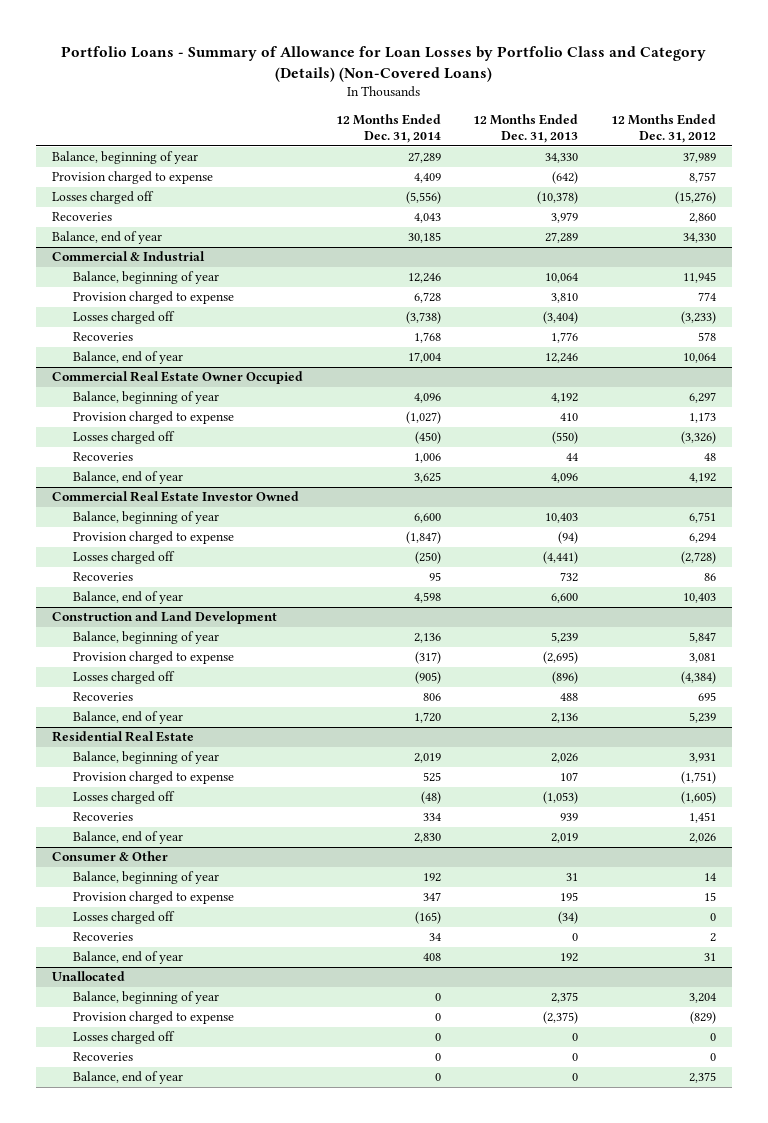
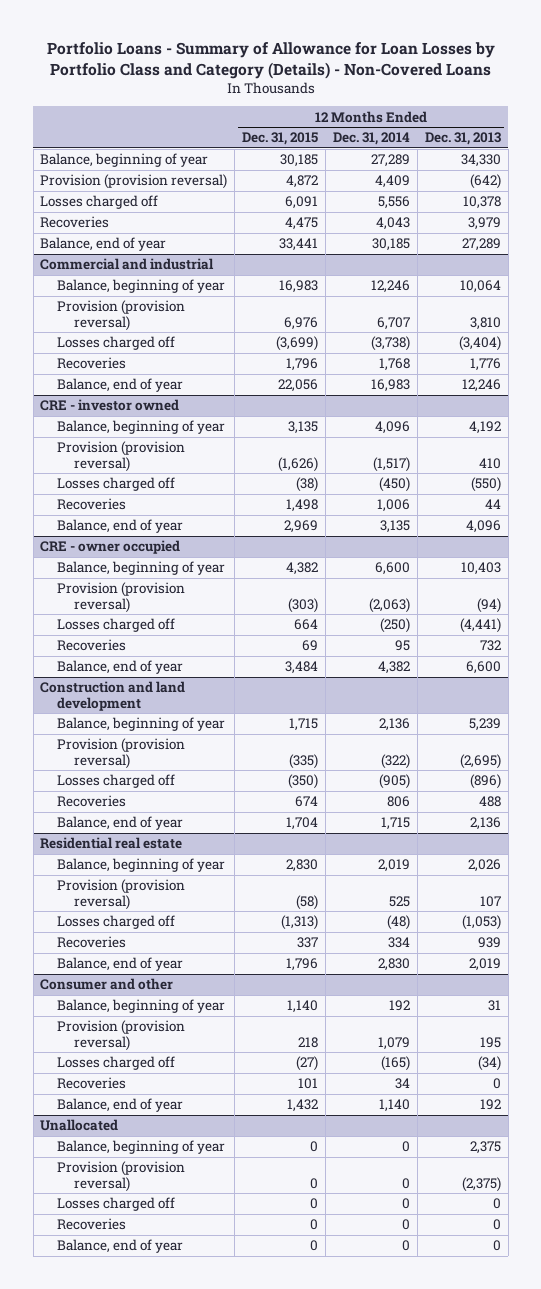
- Portfolio Loans - Summary of Allowance for Loan Losses by Portfolio Class and Category (Details) (Non-Covered Loans)
+ Portfolio Loans - Summary of Allowance for Loan Losses by Portfolio Class and Category (Details) - Non-Covered Loans
- | 12 Months Ended Dec. 31, 2014 | 12 Months Ended Dec. 31, 2013 | 12 Months Ended Dec. 31, 2012
+ | 12 Months Ended Dec. 31, 2015 | 12 Months Ended Dec. 31, 2014 | 12 Months Ended Dec. 31, 2013
- Provision charged to expense | 4,409 | (642) | 8,757
- Losses charged off | (5,556) | (10,378) | (15,276)
+ Provision (provision reversal) | 4,872 | 4,409 | (642)
+ Losses charged off | 6,091 | 5,556 | 10,378
- Commercial & Industrial
+ Commercial and industrial
- Provision charged to expense | 6,728 | 3,810 | 774
+ Provision (provision reversal) | 6,976 | 6,707 | 3,810
- Balance, end of year | 17,004 | 12,246 | 10,064
- Commercial Real Estate Owner Occupied
+ Balance, end of year | 22,056 | 16,983 | 12,246
+ CRE - investor owned
- Provision charged to expense | (1,027) | 410 | 1,173
+ Provision (provision reversal) | (1,626) | (1,517) | 410
- Balance, end of year | 3,625 | 4,096 | 4,192
- Commercial Real Estate Investor Owned
+ Balance, end of year | 2,969 | 3,135 | 4,096
+ CRE - owner occupied
- Provision charged to expense | (1,847) | (94) | 6,294
+ Provision (provision reversal) | (303) | (2,063) | (94)
- Balance, end of year | 4,598 | 6,600 | 10,403
- Construction and Land Development
+ Balance, end of year | 3,484 | 4,382 | 6,600
+ Construction and land development
- Provision charged to expense | (317) | (2,695) | 3,081
+ Provision (provision reversal) | (335) | (322) | (2,695)
- Balance, end of year | 1,720 | 2,136 | 5,239
- Residential Real Estate
+ Balance, end of year | 1,704 | 1,715 | 2,136
+ Residential real estate
- Provision charged to expense | 525 | 107 | (1,751)
+ Provision (provision reversal) | (58) | 525 | 107
- Consumer & Other
+ Consumer and other
- Provision charged to expense | 347 | 195 | 15
+ Provision (provision reversal) | 218 | 1,079 | 195
- Balance, end of year | 408 | 192 | 31
+ Balance, end of year | 1,432 | 1,140 | 192
@ Unallocated
- Provision charged to expense | 0 | (2,375) | (829)
+ Provision (provision reversal) | 0 | 0 | (2,375)

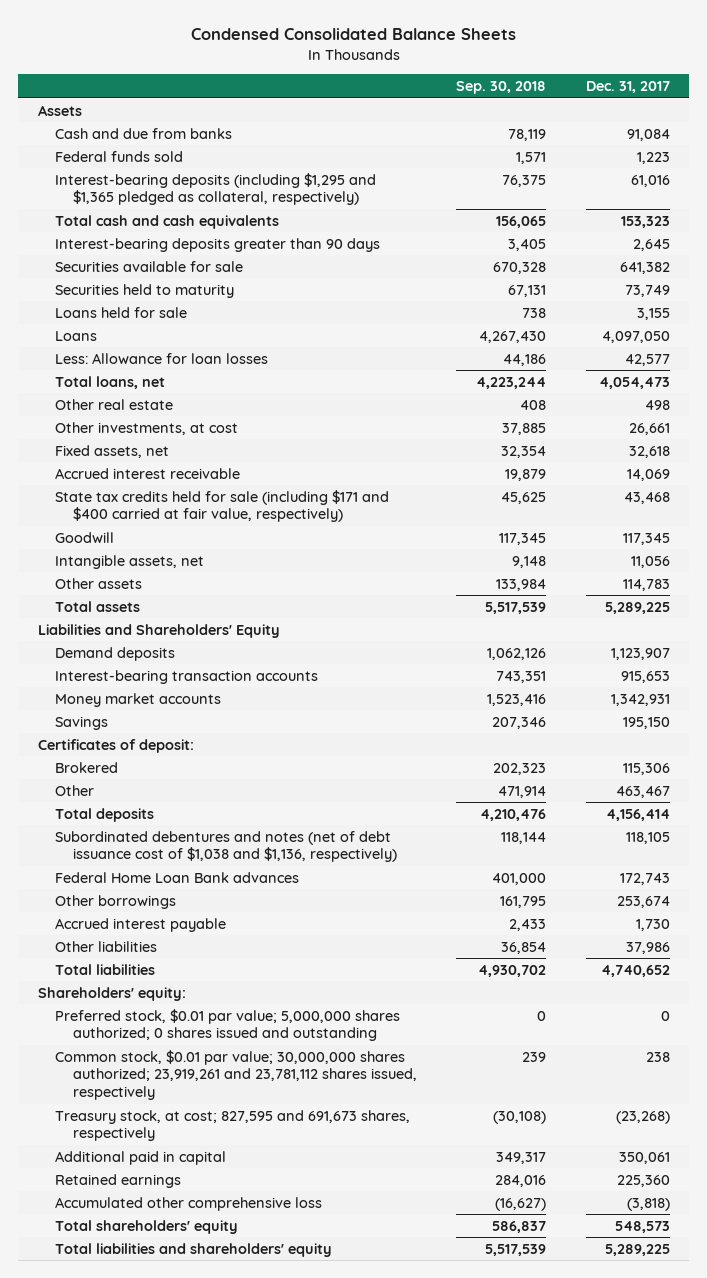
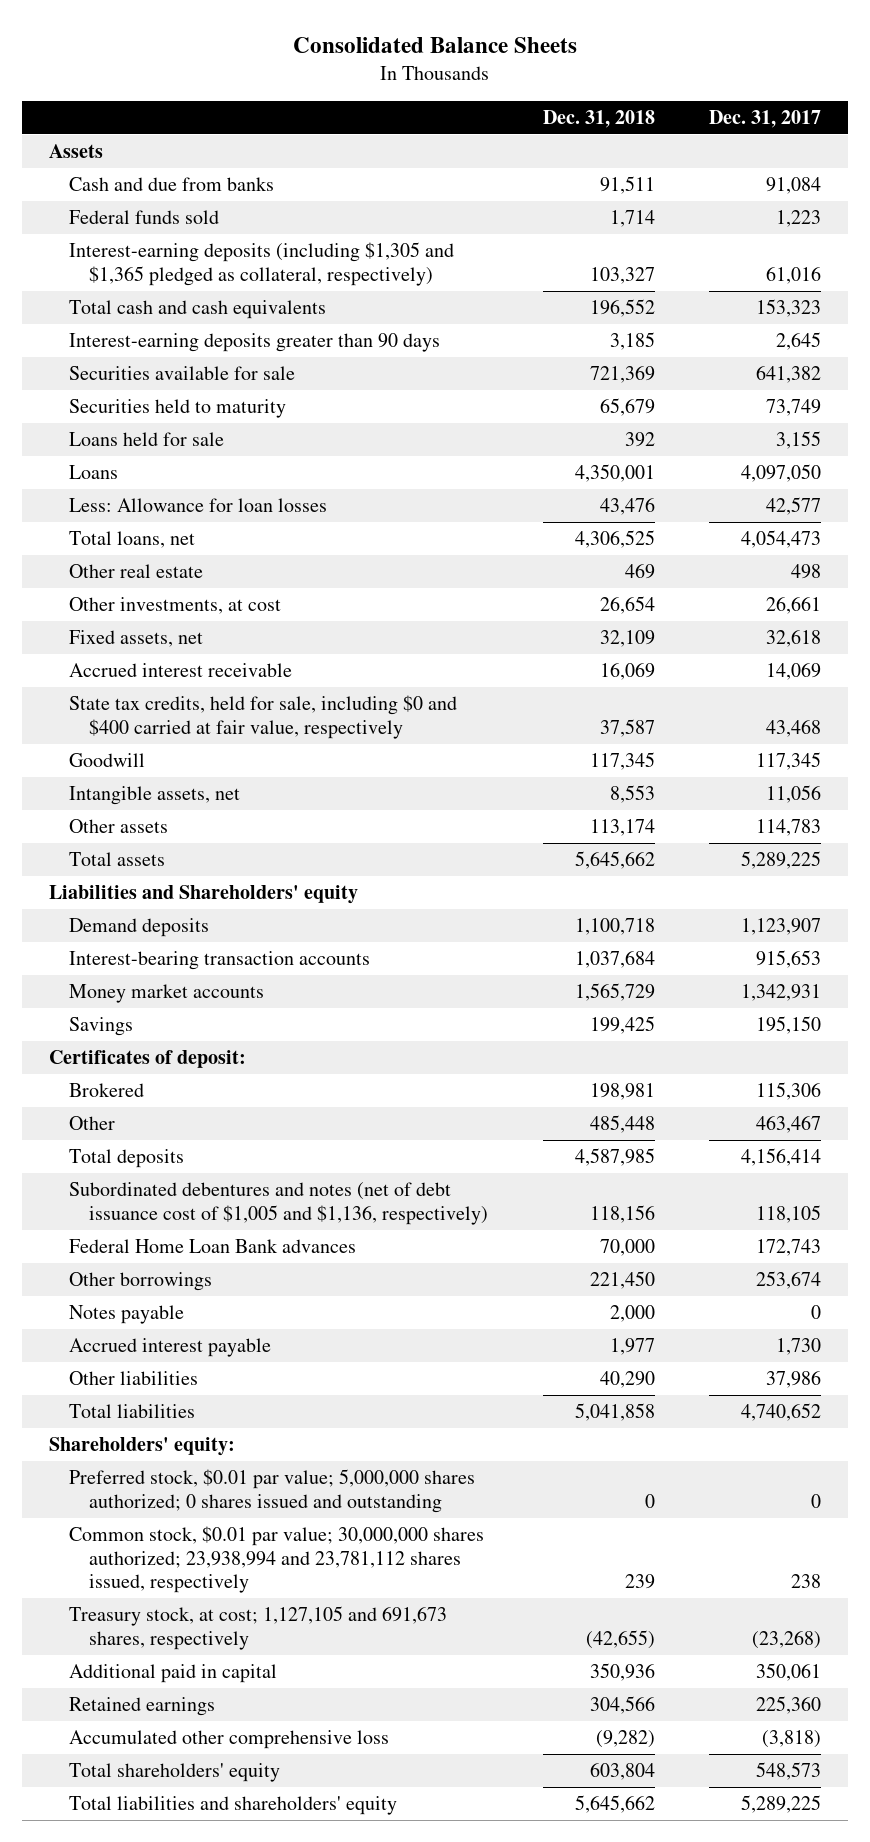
- Condensed Consolidated Balance Sheets
+ Consolidated Balance Sheets
- | Sep. 30, 2018 | Dec. 31, 2017
+ | Dec. 31, 2018 | Dec. 31, 2017
- Interest-bearing deposits (including $1,295 and $1,365 pledged as collateral, respectively) | 76,375 | 61,016
+ Interest-earning deposits (including $1,305 and $1,365 pledged as collateral, respectively) | 103,327 | 61,016
- Interest-bearing deposits greater than 90 days | 3,405 | 2,645
+ Interest-earning deposits greater than 90 days | 3,185 | 2,645
- State tax credits held for sale (including $171 and $400 carried at fair value, respectively) | 45,625 | 43,468
+ State tax credits, held for sale, including $0 and $400 carried at fair value, respectively | 37,587 | 43,468
- Liabilities and Shareholders' Equity
+ Liabilities and Shareholders' equity
- Subordinated debentures and notes (net of debt issuance cost of $1,038 and $1,136, respectively) | 118,144 | 118,105
+ Subordinated debentures and notes (net of debt issuance cost of $1,005 and $1,136, respectively) | 118,156 | 118,105
+ Notes payable | 2,000 | 0
- Common stock, $0.01 par value; 30,000,000 shares authorized; 23,919,261 and 23,781,112 shares issued, respectively | 239 | 238
- Treasury stock, at cost; 827,595 and 691,673 shares, respectively | (30,108) | (23,268)
+ Common stock, $0.01 par value; 30,000,000 shares authorized; 23,938,994 and 23,781,112 shares issued, respectively | 239 | 238
+ Treasury stock, at cost; 1,127,105 and 691,673 shares, respectively | (42,655) | (23,268)

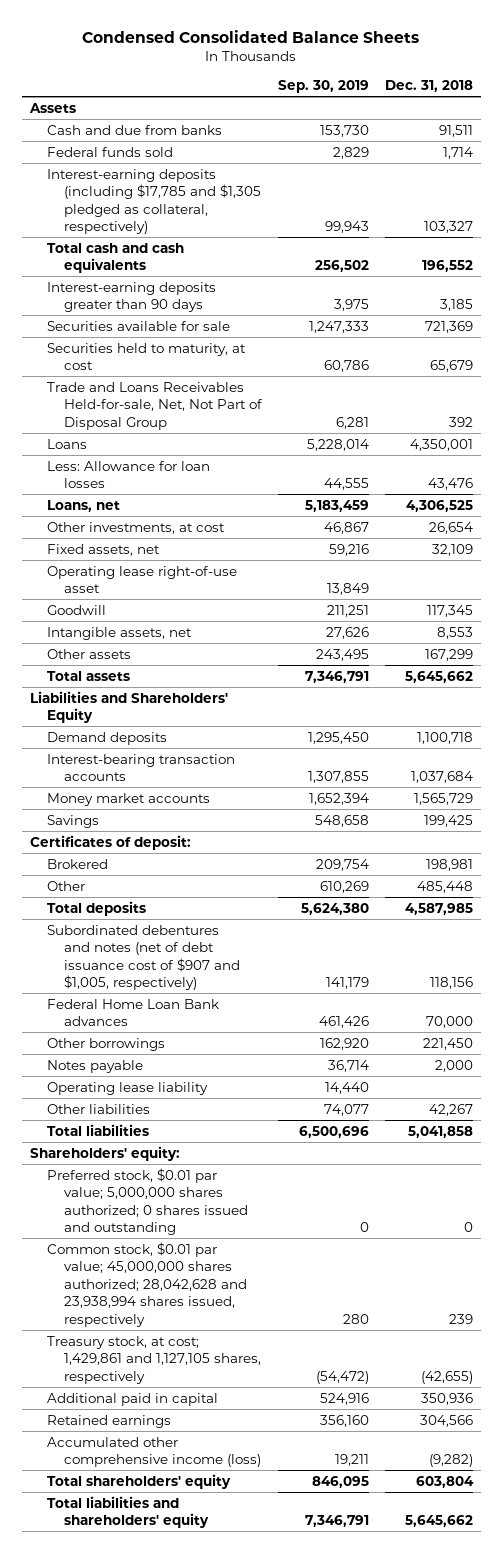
- Consolidated Balance Sheets
+ Condensed Consolidated Balance Sheets
- | Dec. 31, 2018 | Dec. 31, 2017
+ | Sep. 30, 2019 | Dec. 31, 2018
- Interest-earning deposits (including $1,305 and $1,365 pledged as collateral, respectively) | 103,327 | 61,016
+ Interest-earning deposits (including $17,785 and $1,305 pledged as collateral, respectively) | 99,943 | 103,327
- Securities held to maturity | 65,679 | 73,749
- Loans held for sale | 392 | 3,155
+ Securities held to maturity, at cost | 60,786 | 65,679
+ Trade and Loans Receivables Held-for-sale, Net, Not Part of Disposal Group | 6,281 | 392
- Total loans, net | 4,306,525 | 4,054,473
- Other real estate | 469 | 498
+ Loans, net | 5,183,459 | 4,306,525
- Accrued interest receivable | 16,069 | 14,069
- State tax credits, held for sale, including $0 and $400 carried at fair value, respectively | 37,587 | 43,468
+ Operating lease right-of-use asset | 13,849 |
- Other assets | 113,174 | 114,783
+ Other assets | 243,495 | 167,299
- Liabilities and Shareholders' equity
+ Liabilities and Shareholders' Equity
- Subordinated debentures and notes (net of debt issuance cost of $1,005 and $1,136, respectively) | 118,156 | 118,105
+ Subordinated debentures and notes (net of debt issuance cost of $907 and $1,005, respectively) | 141,179 | 118,156
- Accrued interest payable | 1,977 | 1,730
- Other liabilities | 40,290 | 37,986
+ Operating lease liability | 14,440 |
+ Other liabilities | 74,077 | 42,267
- Common stock, $0.01 par value; 30,000,000 shares authorized; 23,938,994 and 23,781,112 shares issued, respectively | 239 | 238
- Treasury stock, at cost; 1,127,105 and 691,673 shares, respectively | (42,655) | (23,268)
+ Common stock, $0.01 par value; 45,000,000 shares authorized; 28,042,628 and 23,938,994 shares issued, respectively | 280 | 239
+ Treasury stock, at cost; 1,429,861 and 1,127,105 shares, respectively | (54,472) | (42,655)
- Accumulated other comprehensive loss | (9,282) | (3,818)
+ Accumulated other comprehensive income (loss) | 19,211 | (9,282)

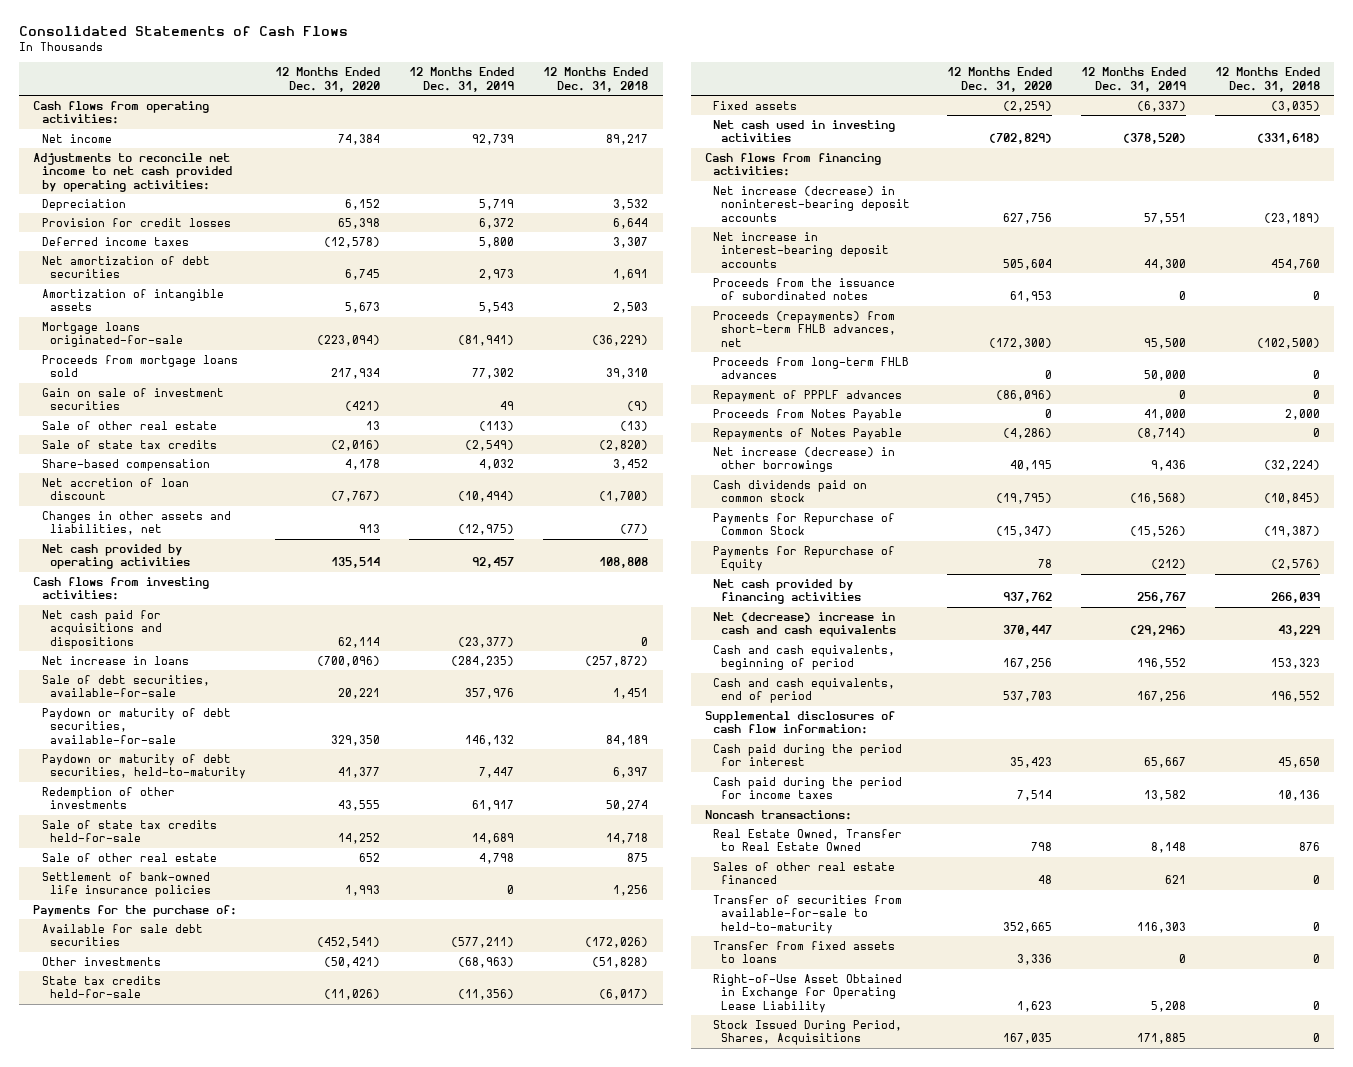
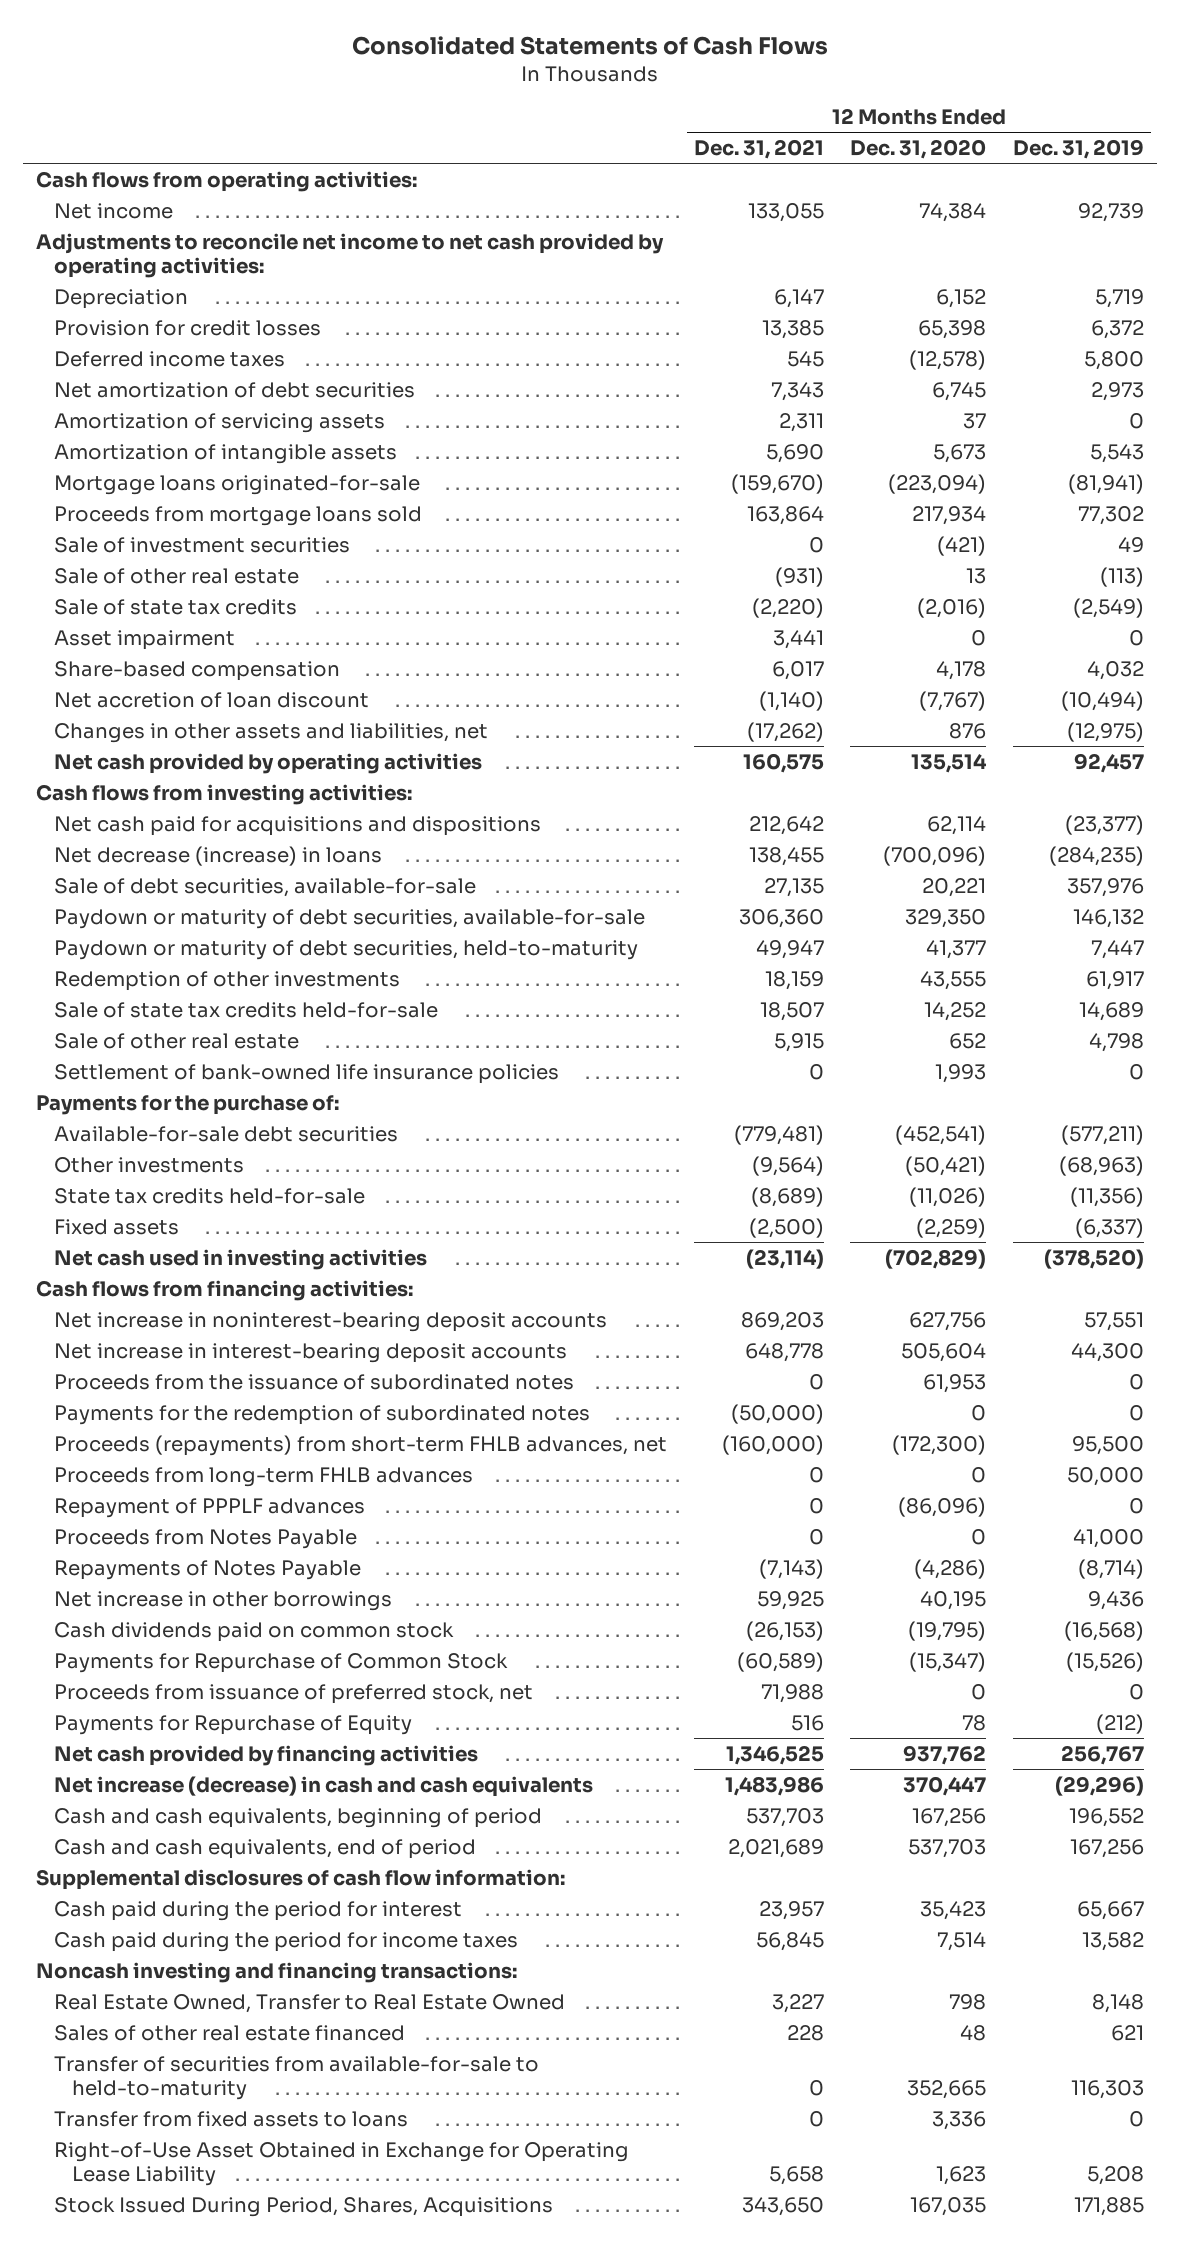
- | 12 Months Ended Dec. 31, 2020 | 12 Months Ended Dec. 31, 2019 | 12 Months Ended Dec. 31, 2018
+ | 12 Months Ended Dec. 31, 2021 | 12 Months Ended Dec. 31, 2020 | 12 Months Ended Dec. 31, 2019
+ Amortization of servicing assets | 2,311 | 37 | 0
- Gain on sale of investment securities | (421) | 49 | (9)
+ Sale of investment securities | 0 | (421) | 49
+ Asset impairment | 3,441 | 0 | 0
- Changes in other assets and liabilities, net | 913 | (12,975) | (77)
+ Changes in other assets and liabilities, net | (17,262) | 876 | (12,975)
- Net increase in loans | (700,096) | (284,235) | (257,872)
+ Net decrease (increase) in loans | 138,455 | (700,096) | (284,235)
- Available for sale debt securities | (452,541) | (577,211) | (172,026)
+ Available-for-sale debt securities | (779,481) | (452,541) | (577,211)
- Net increase (decrease) in noninterest-bearing deposit accounts | 627,756 | 57,551 | (23,189)
+ Net increase in noninterest-bearing deposit accounts | 869,203 | 627,756 | 57,551
+ Payments for the redemption of subordinated notes | (50,000) | 0 | 0
- Net increase (decrease) in other borrowings | 40,195 | 9,436 | (32,224)
+ Net increase in other borrowings | 59,925 | 40,195 | 9,436
+ Proceeds from issuance of preferred stock, net | 71,988 | 0 | 0
- Net (decrease) increase in cash and cash equivalents | 370,447 | (29,296) | 43,229
+ Net increase (decrease) in cash and cash equivalents | 1,483,986 | 370,447 | (29,296)
- Noncash transactions:
+ Noncash investing and financing transactions:

